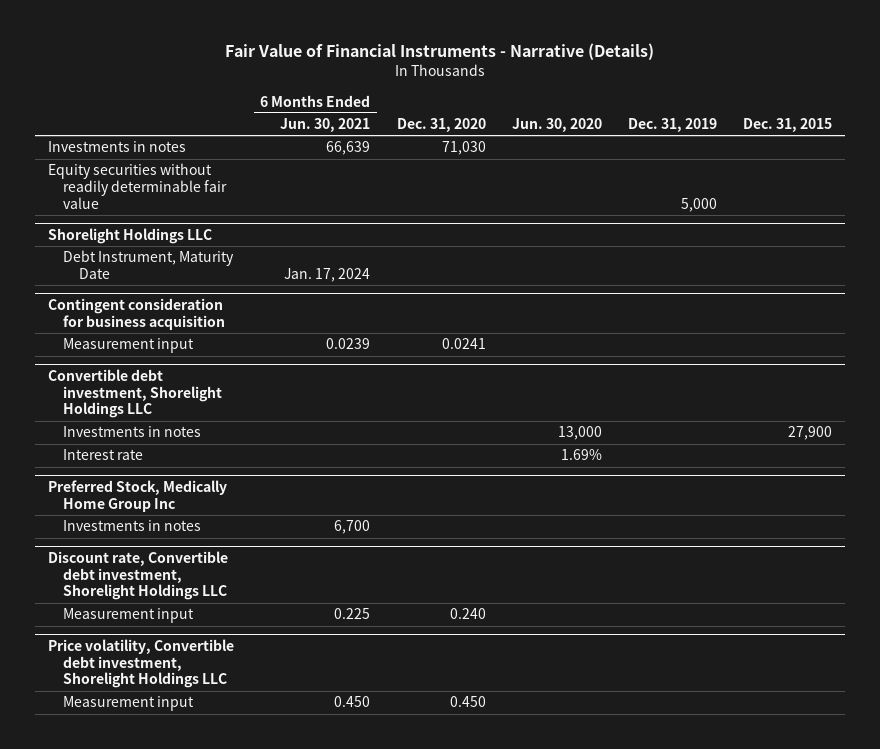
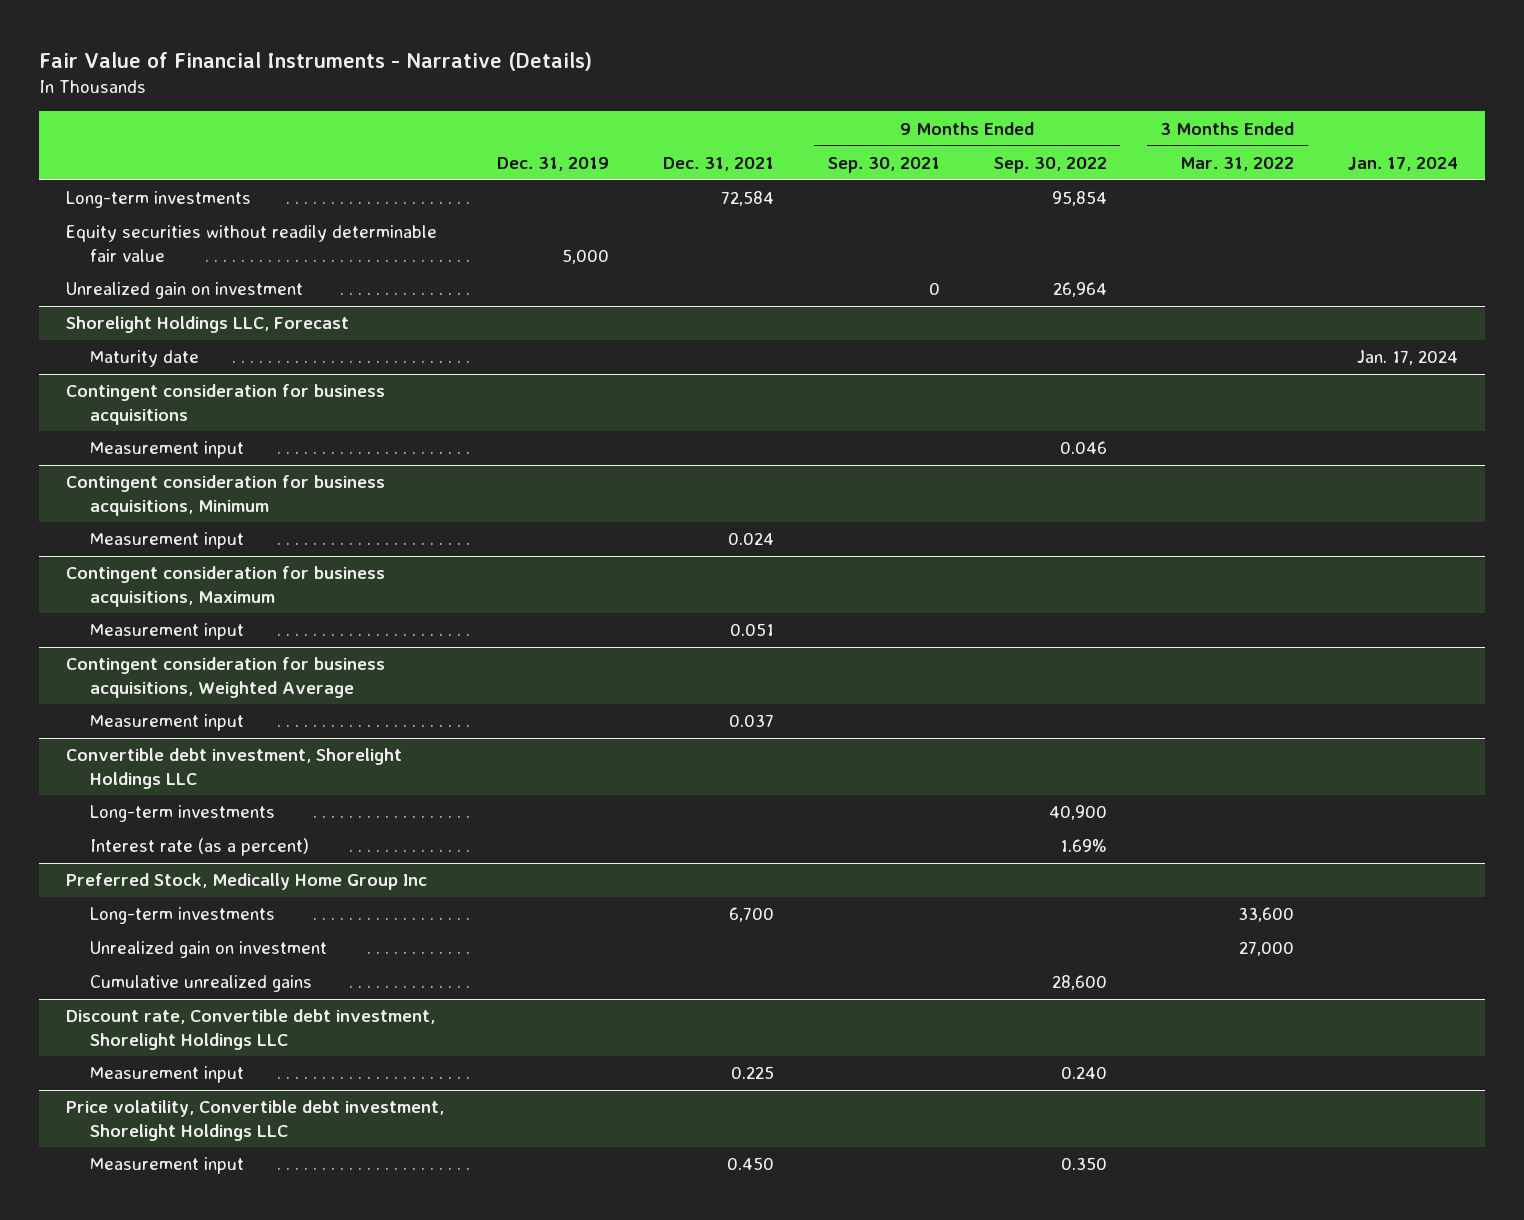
- | 6 Months Ended Jun. 30, 2021 | Dec. 31, 2020 | Jun. 30, 2020 | Dec. 31, 2019 | Dec. 31, 2015
+ | Dec. 31, 2019 | Dec. 31, 2021 | 9 Months Ended Sep. 30, 2021 | 9 Months Ended Sep. 30, 2022 | 3 Months Ended Mar. 31, 2022 | Jan. 17, 2024
- Investments in notes | 66,639 | 71,030 | | |
+ Long-term investments | | 72,584 | | 95,854 | |
- Shorelight Holdings LLC
- Debt Instrument, Maturity Date | Jan. 17, 2024 | | | |
- Contingent consideration for business acquisition
+ Unrealized gain on investment | | | 0 | 26,964 | |
+ Shorelight Holdings LLC, Forecast
+ Maturity date | | | | | | Jan. 17, 2024
+ Contingent consideration for business acquisitions
+ Contingent consideration for business acquisitions, Minimum
+ Measurement input | | 0.024 | | | |
+ Contingent consideration for business acquisitions, Maximum
+ Measurement input | | 0.051 | | | |
+ Contingent consideration for business acquisitions, Weighted Average
+ Measurement input | | 0.037 | | | |
@ Convertible debt investment, Shorelight Holdings LLC
- Investments in notes | | | 13,000 | | 27,900
- Interest rate | | | 1.69% | |
+ Long-term investments | | | | 40,900 | |
+ Interest rate (as a percent) | | | | 1.69% | |
@ Preferred Stock, Medically Home Group Inc
- Investments in notes | 6,700 | | | |
+ Long-term investments | | 6,700 | | | 33,600 |
+ Unrealized gain on investment | | | | | 27,000 |
+ Cumulative unrealized gains | | | | 28,600 | |

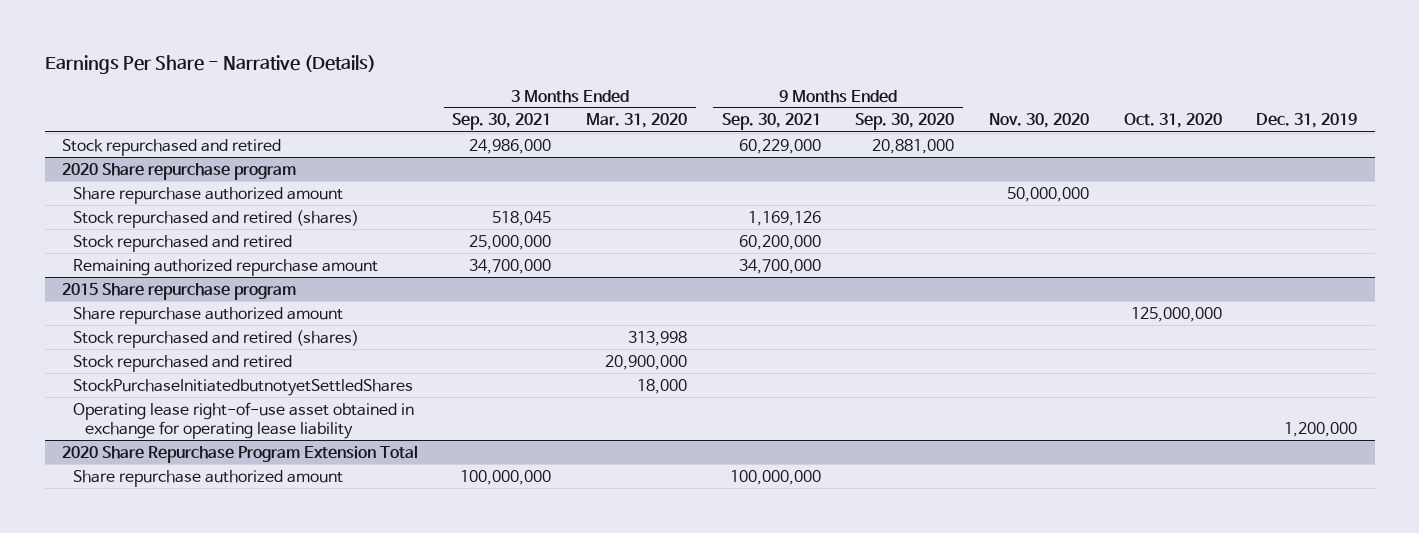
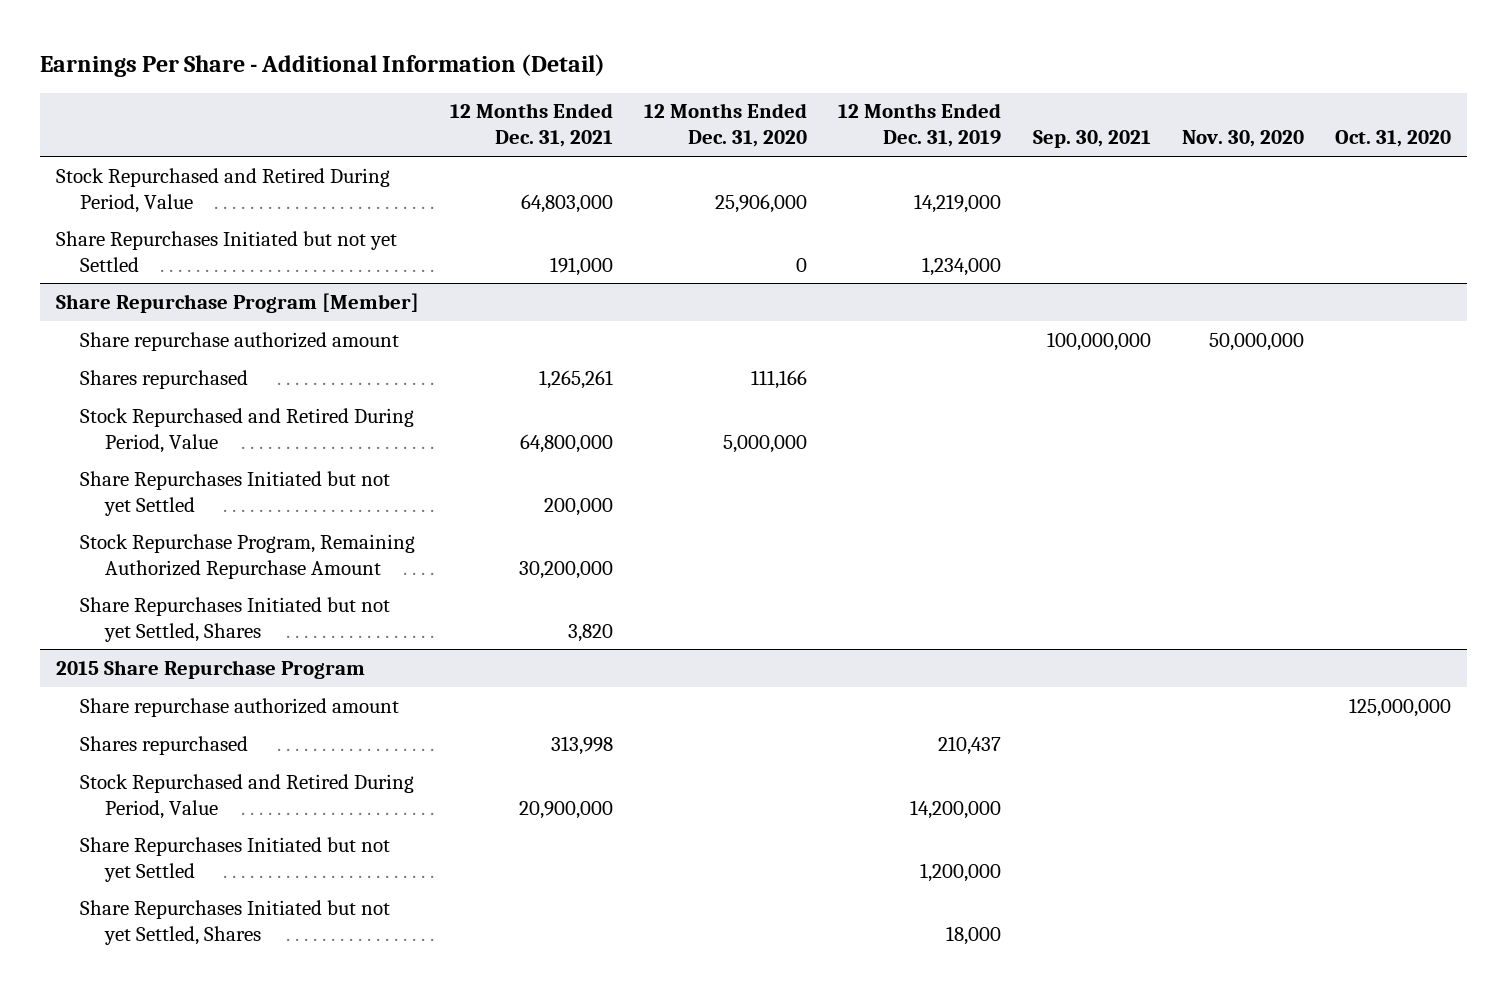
- Earnings Per Share - Narrative (Details)
+ Earnings Per Share - Additional Information (Detail)
- | 3 Months Ended Sep. 30, 2021 | 3 Months Ended Mar. 31, 2020 | 9 Months Ended Sep. 30, 2021 | 9 Months Ended Sep. 30, 2020 | Nov. 30, 2020 | Oct. 31, 2020 | Dec. 31, 2019
+ | 12 Months Ended Dec. 31, 2021 | 12 Months Ended Dec. 31, 2020 | 12 Months Ended Dec. 31, 2019 | Sep. 30, 2021 | Nov. 30, 2020 | Oct. 31, 2020
- Stock repurchased and retired | 24,986,000 | | 60,229,000 | 20,881,000 | | |
- 2020 Share repurchase program
+ Stock Repurchased and Retired During Period, Value | 64,803,000 | 25,906,000 | 14,219,000 | | |
+ Share Repurchases Initiated but not yet Settled | 191,000 | 0 | 1,234,000 | | |
+ Share Repurchase Program [Member]
- Stock repurchased and retired (shares) | 518,045 | | 1,169,126 | | | |
- Stock repurchased and retired | 25,000,000 | | 60,200,000 | | | |
- Remaining authorized repurchase amount | 34,700,000 | | 34,700,000 | | | |
- 2015 Share repurchase program
+ Shares repurchased | 1,265,261 | 111,166 | | | |
+ Stock Repurchased and Retired During Period, Value | 64,800,000 | 5,000,000 | | | |
+ Share Repurchases Initiated but not yet Settled | 200,000 | | | | |
+ Stock Repurchase Program, Remaining Authorized Repurchase Amount | 30,200,000 | | | | |
+ Share Repurchases Initiated but not yet Settled, Shares | 3,820 | | | | |
+ 2015 Share Repurchase Program
- Stock repurchased and retired (shares) | | 313,998 | | | | |
- Stock repurchased and retired | | 20,900,000 | | | | |
- StockPurchaseInitiatedbutnotyetSettledShares | | 18,000 | | | | |
- Operating lease right-of-use asset obtained in exchange for operating lease liability | | | | | | | 1,200,000
- 2020 Share Repurchase Program Extension Total
- Share repurchase authorized amount | 100,000,000 | | 100,000,000 | | | |
+ Shares repurchased | 313,998 | | 210,437 | | |
+ Stock Repurchased and Retired During Period, Value | 20,900,000 | | 14,200,000 | | |
+ Share Repurchases Initiated but not yet Settled | | | 1,200,000 | | |
+ Share Repurchases Initiated but not yet Settled, Shares | | | 18,000 | | |

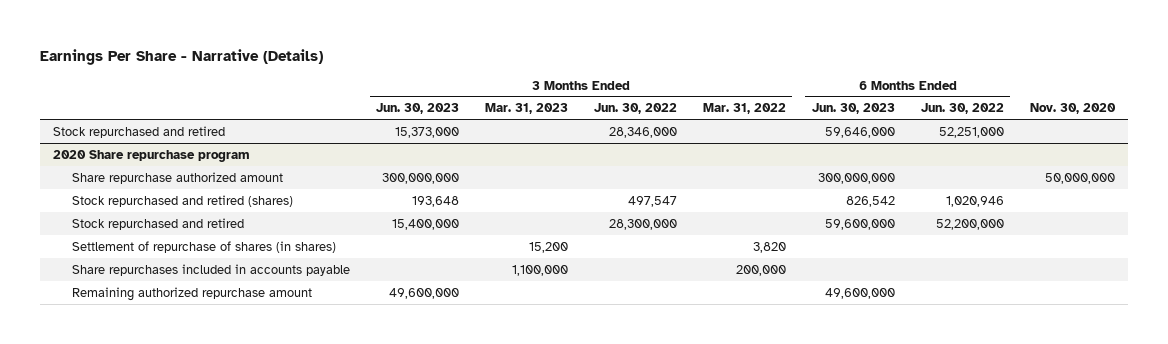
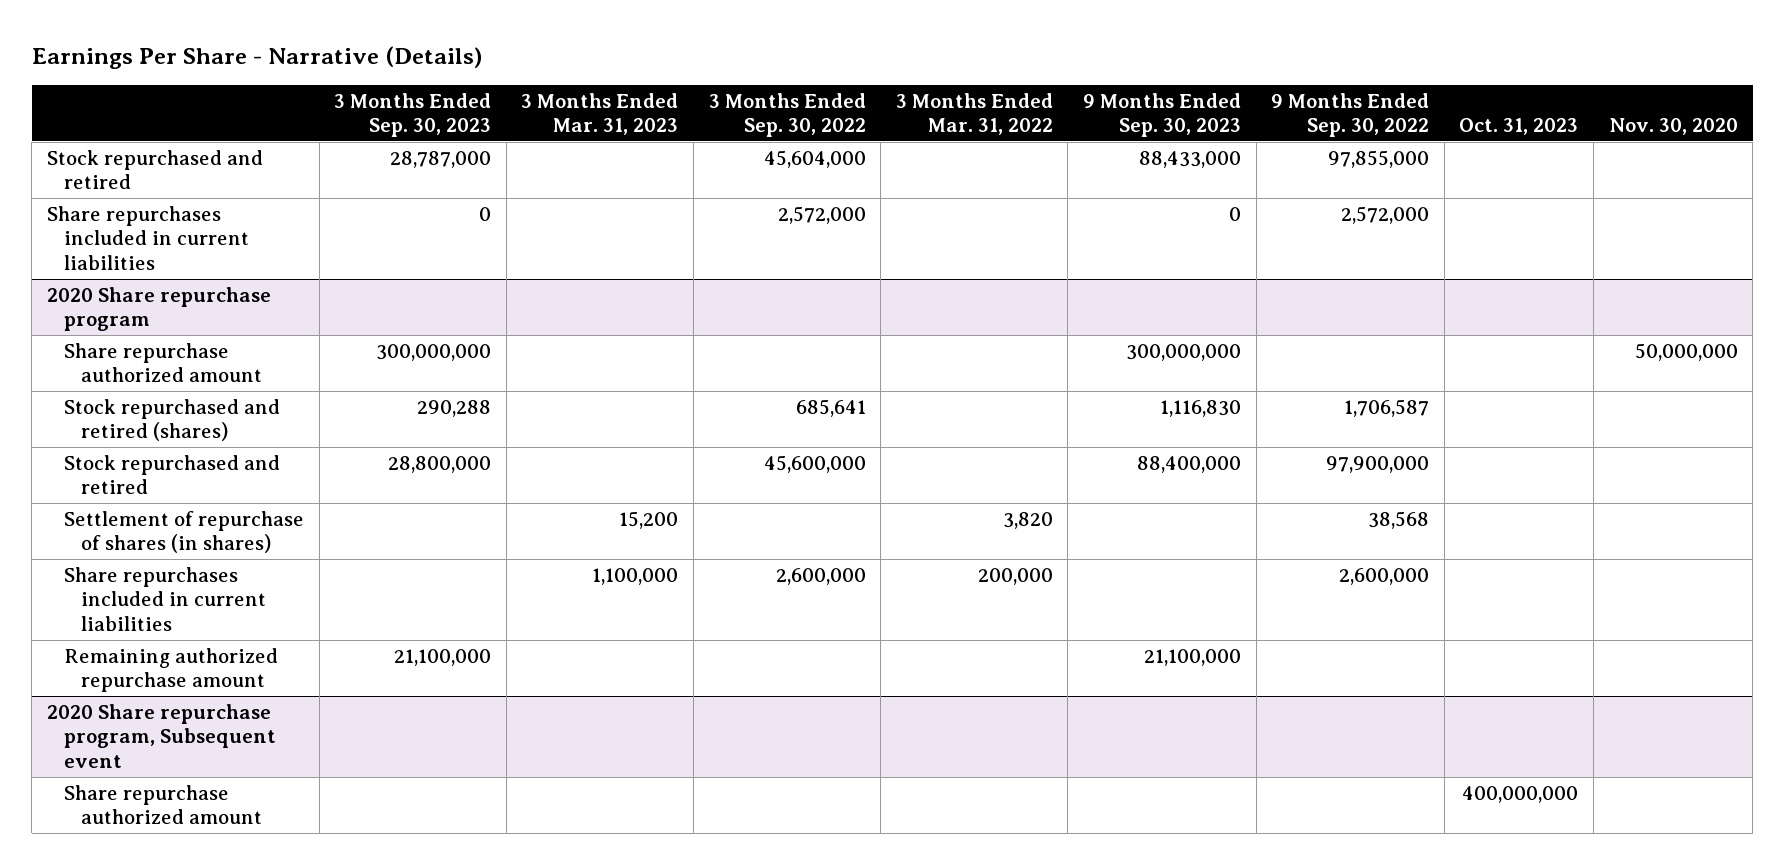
- | 3 Months Ended Jun. 30, 2023 | 3 Months Ended Mar. 31, 2023 | 3 Months Ended Jun. 30, 2022 | 3 Months Ended Mar. 31, 2022 | 6 Months Ended Jun. 30, 2023 | 6 Months Ended Jun. 30, 2022 | Nov. 30, 2020
+ | 3 Months Ended Sep. 30, 2023 | 3 Months Ended Mar. 31, 2023 | 3 Months Ended Sep. 30, 2022 | 3 Months Ended Mar. 31, 2022 | 9 Months Ended Sep. 30, 2023 | 9 Months Ended Sep. 30, 2022 | Oct. 31, 2023 | Nov. 30, 2020
+ Share repurchases included in current liabilities | 0 | | 2,572,000 | | 0 | 2,572,000 | |
@ 2020 Share repurchase program
- Share repurchases included in accounts payable | | 1,100,000 | | 200,000 | | |
+ Share repurchases included in current liabilities | | 1,100,000 | 2,600,000 | 200,000 | | 2,600,000 | |
+ 2020 Share repurchase program, Subsequent event
+ Share repurchase authorized amount | | | | | | | 400,000,000 |

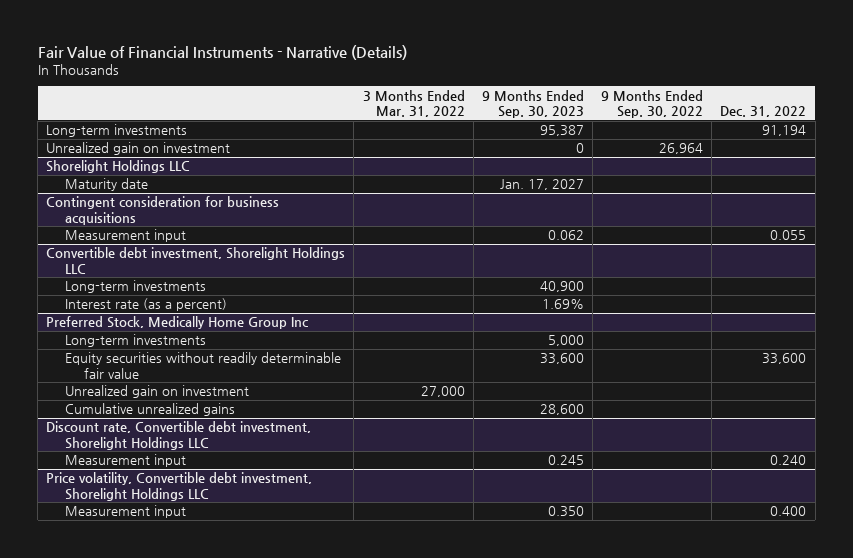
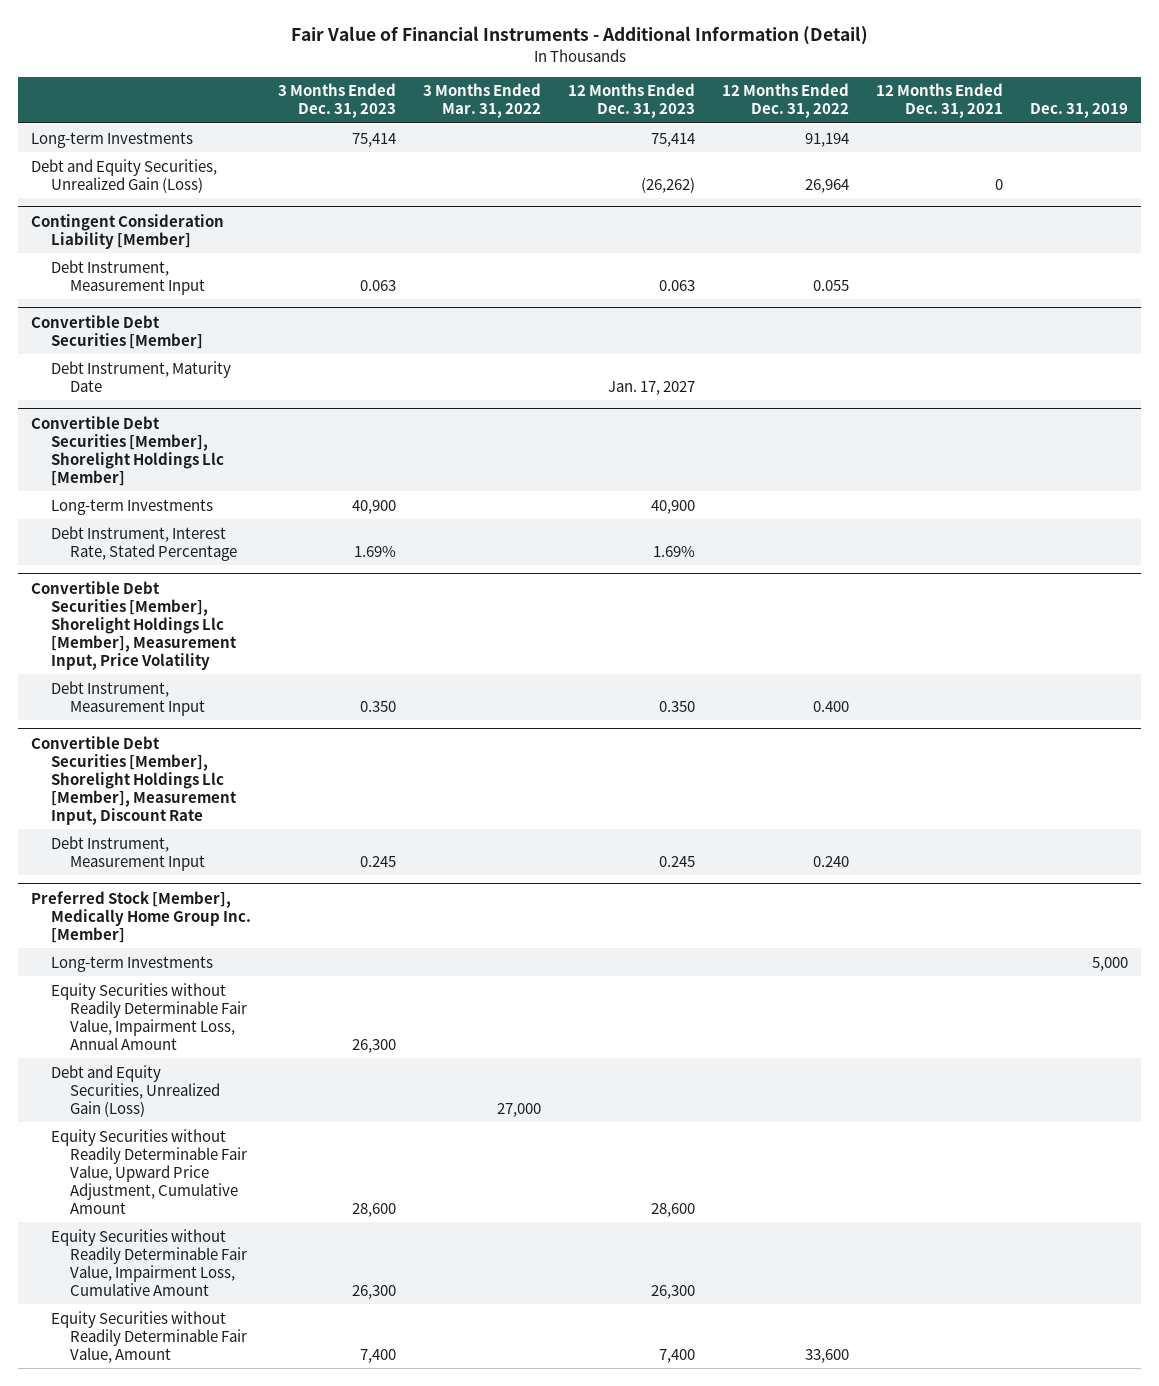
- Fair Value of Financial Instruments - Narrative (Details)
+ Fair Value of Financial Instruments - Additional Information (Detail)
- | 3 Months Ended Mar. 31, 2022 | 9 Months Ended Sep. 30, 2023 | 9 Months Ended Sep. 30, 2022 | Dec. 31, 2022
+ | 3 Months Ended Dec. 31, 2023 | 3 Months Ended Mar. 31, 2022 | 12 Months Ended Dec. 31, 2023 | 12 Months Ended Dec. 31, 2022 | 12 Months Ended Dec. 31, 2021 | Dec. 31, 2019
- Long-term investments | | 95,387 | | 91,194
- Unrealized gain on investment | | 0 | 26,964 |
- Shorelight Holdings LLC
- Maturity date | | Jan. 17, 2027 | |
- Contingent consideration for business acquisitions
- Measurement input | | 0.062 | | 0.055
- Convertible debt investment, Shorelight Holdings LLC
- Long-term investments | | 40,900 | |
- Interest rate (as a percent) | | 1.69% | |
- Preferred Stock, Medically Home Group Inc
- Long-term investments | | 5,000 | |
- Equity securities without readily determinable fair value | | 33,600 | | 33,600
- Unrealized gain on investment | 27,000 | | |
- Cumulative unrealized gains | | 28,600 | |
- Discount rate, Convertible debt investment, Shorelight Holdings LLC
- Measurement input | | 0.245 | | 0.240
- Price volatility, Convertible debt investment, Shorelight Holdings LLC
- Measurement input | | 0.350 | | 0.400
+ Long-term Investments | 75,414 | | 75,414 | 91,194 | |
+ Debt and Equity Securities, Unrealized Gain (Loss) | | | (26,262) | 26,964 | 0 |
+ Contingent Consideration Liability [Member]
+ Debt Instrument, Measurement Input | 0.063 | | 0.063 | 0.055 | |
+ Convertible Debt Securities [Member]
+ Debt Instrument, Maturity Date | | | Jan. 17, 2027 | | |
+ Convertible Debt Securities [Member], Shorelight Holdings Llc [Member]
+ Long-term Investments | 40,900 | | 40,900 | | |
+ Debt Instrument, Interest Rate, Stated Percentage | 1.69% | | 1.69% | | |
+ Convertible Debt Securities [Member], Shorelight Holdings Llc [Member], Measurement Input, Price Volatility
+ Debt Instrument, Measurement Input | 0.350 | | 0.350 | 0.400 | |
+ Convertible Debt Securities [Member], Shorelight Holdings Llc [Member], Measurement Input, Discount Rate
+ Debt Instrument, Measurement Input | 0.245 | | 0.245 | 0.240 | |
+ Preferred Stock [Member], Medically Home Group Inc. [Member]
+ Long-term Investments | | | | | | 5,000
+ Equity Securities without Readily Determinable Fair Value, Impairment Loss, Annual Amount | 26,300 | | | | |
+ Debt and Equity Securities, Unrealized Gain (Loss) | | 27,000 | | | |
+ Equity Securities without Readily Determinable Fair Value, Upward Price Adjustment, Cumulative Amount | 28,600 | | 28,600 | | |
+ Equity Securities without Readily Determinable Fair Value, Impairment Loss, Cumulative Amount | 26,300 | | 26,300 | | |
+ Equity Securities without Readily Determinable Fair Value, Amount | 7,400 | | 7,400 | 33,600 | |

